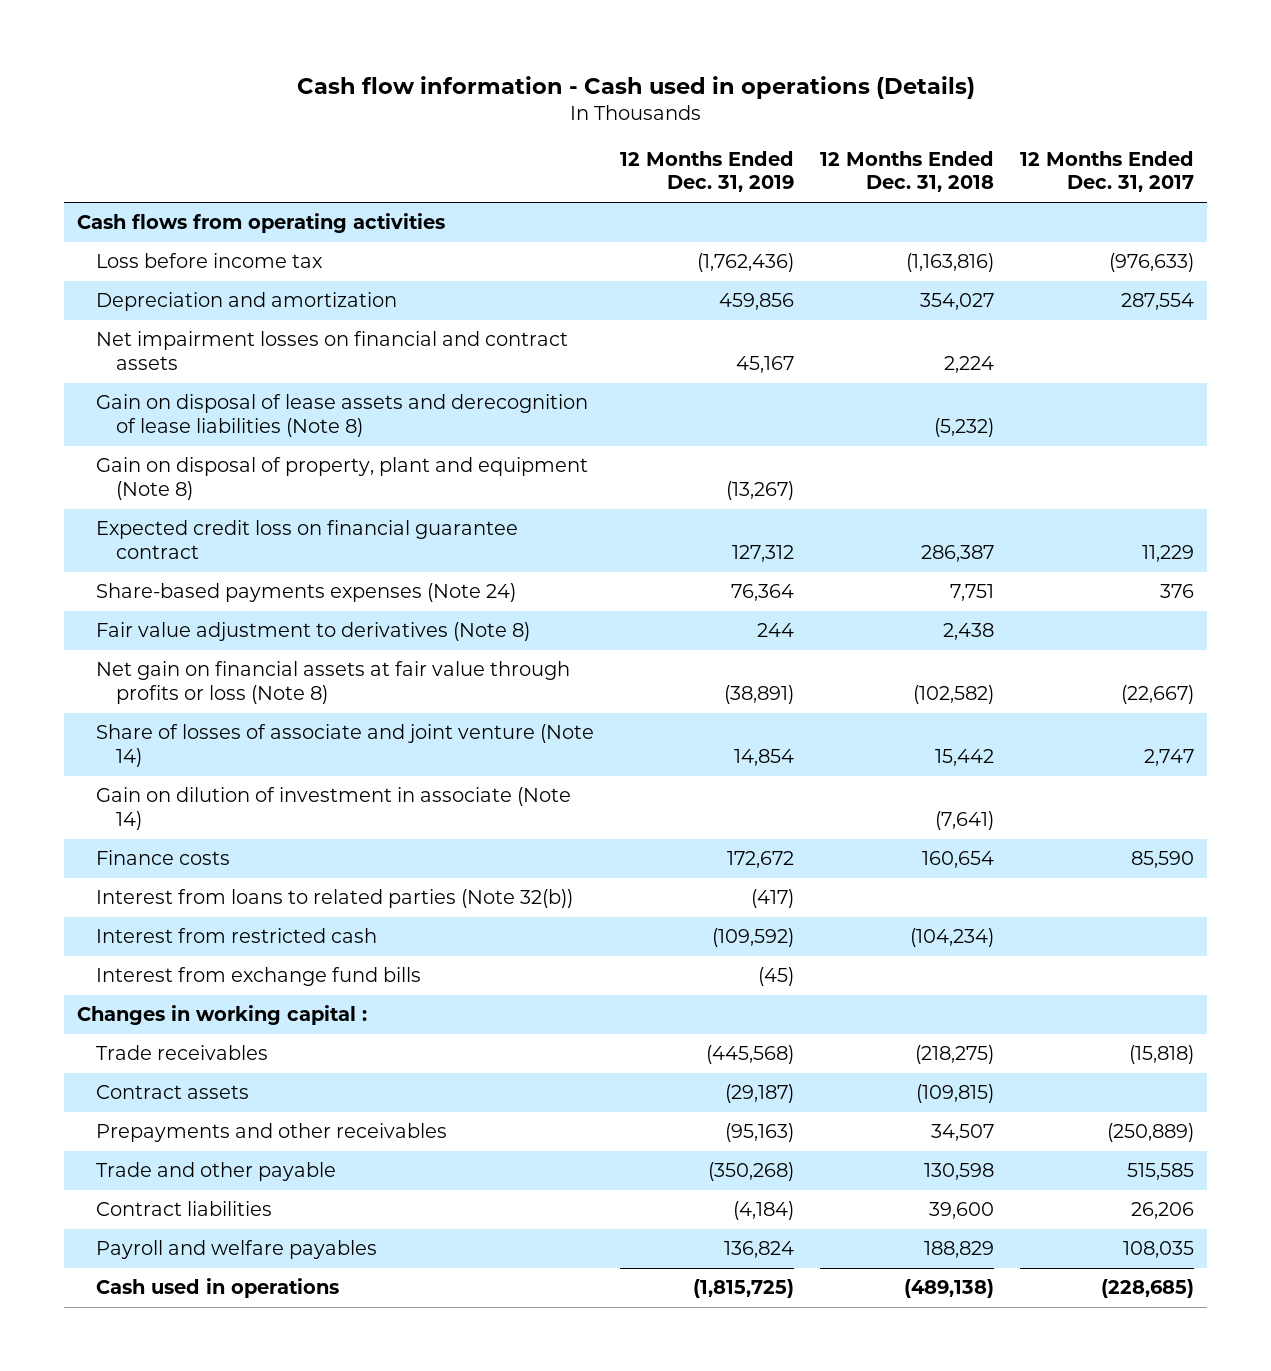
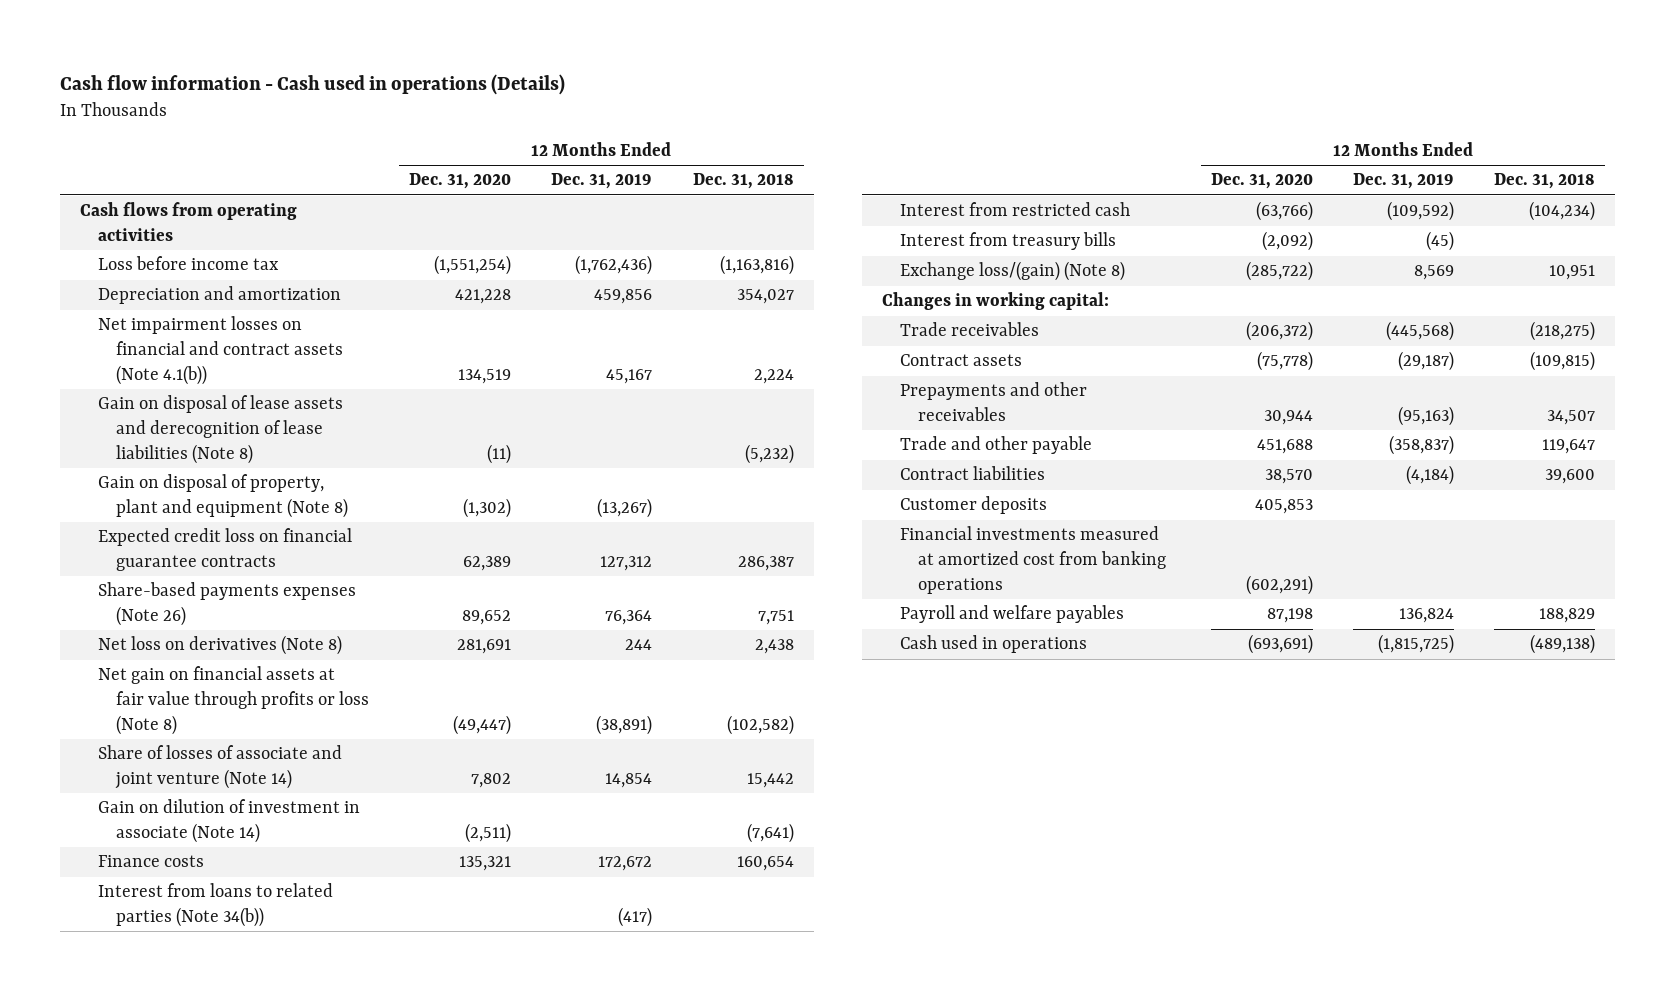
- | 12 Months Ended Dec. 31, 2019 | 12 Months Ended Dec. 31, 2018 | 12 Months Ended Dec. 31, 2017
+ | 12 Months Ended Dec. 31, 2020 | 12 Months Ended Dec. 31, 2019 | 12 Months Ended Dec. 31, 2018
- Net impairment losses on financial and contract assets | 45,167 | 2,224 |
+ Net impairment losses on financial and contract assets (Note 4.1(b)) | 134,519 | 45,167 | 2,224
- Expected credit loss on financial guarantee contract | 127,312 | 286,387 | 11,229
- Share-based payments expenses (Note 24) | 76,364 | 7,751 | 376
- Fair value adjustment to derivatives (Note 8) | 244 | 2,438 |
+ Expected credit loss on financial guarantee contracts | 62,389 | 127,312 | 286,387
+ Share-based payments expenses (Note 26) | 89,652 | 76,364 | 7,751
+ Net loss on derivatives (Note 8) | 281,691 | 244 | 2,438
- Interest from loans to related parties (Note 32(b)) | (417) | |
+ Interest from loans to related parties (Note 34(b)) | | (417) |
- Interest from exchange fund bills | (45) | |
- Changes in working capital :
+ Interest from treasury bills | (2,092) | (45) |
+ Exchange loss/(gain) (Note 8) | (285,722) | 8,569 | 10,951
+ Changes in working capital:
- Trade and other payable | (350,268) | 130,598 | 515,585
+ Trade and other payable | 451,688 | (358,837) | 119,647
+ Customer deposits | 405,853 | |
+ Financial investments measured at amortized cost from banking operations | (602,291) | |

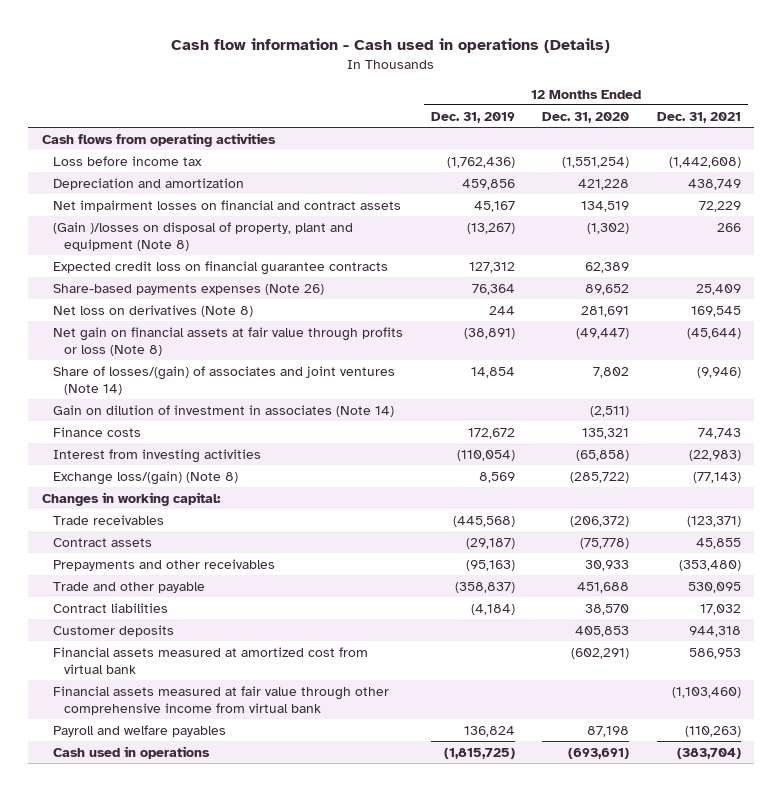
- | 12 Months Ended Dec. 31, 2020 | 12 Months Ended Dec. 31, 2019 | 12 Months Ended Dec. 31, 2018
+ | 12 Months Ended Dec. 31, 2019 | 12 Months Ended Dec. 31, 2020 | 12 Months Ended Dec. 31, 2021
- Net impairment losses on financial and contract assets (Note 4.1(b)) | 134,519 | 45,167 | 2,224
- Gain on disposal of lease assets and derecognition of lease liabilities (Note 8) | (11) | | (5,232)
- Gain on disposal of property, plant and equipment (Note 8) | (1,302) | (13,267) |
+ Net impairment losses on financial and contract assets | 45,167 | 134,519 | 72,229
+ (Gain )/losses on disposal of property, plant and equipment (Note 8) | (13,267) | (1,302) | 266
- Share of losses of associate and joint venture (Note 14) | 7,802 | 14,854 | 15,442
- Gain on dilution of investment in associate (Note 14) | (2,511) | | (7,641)
+ Share of losses/(gain) of associates and joint ventures (Note 14) | 14,854 | 7,802 | (9,946)
+ Gain on dilution of investment in associates (Note 14) | | (2,511) |
- Interest from loans to related parties (Note 34(b)) | | (417) |
- Interest from restricted cash | (63,766) | (109,592) | (104,234)
- Interest from treasury bills | (2,092) | (45) |
+ Interest from investing activities | (110,054) | (65,858) | (22,983)
- Prepayments and other receivables | 30,944 | (95,163) | 34,507
+ Prepayments and other receivables | (95,163) | 30,933 | (353,480)
- Financial investments measured at amortized cost from banking operations | (602,291) | |
+ Financial assets measured at amortized cost from virtual bank | | (602,291) | 586,953
+ Financial assets measured at fair value through other comprehensive income from virtual bank | | | (1,103,460)

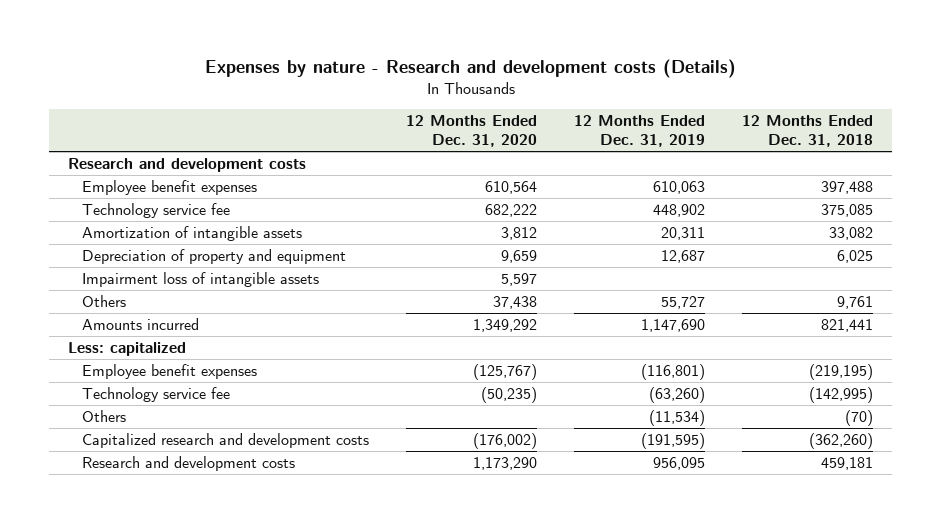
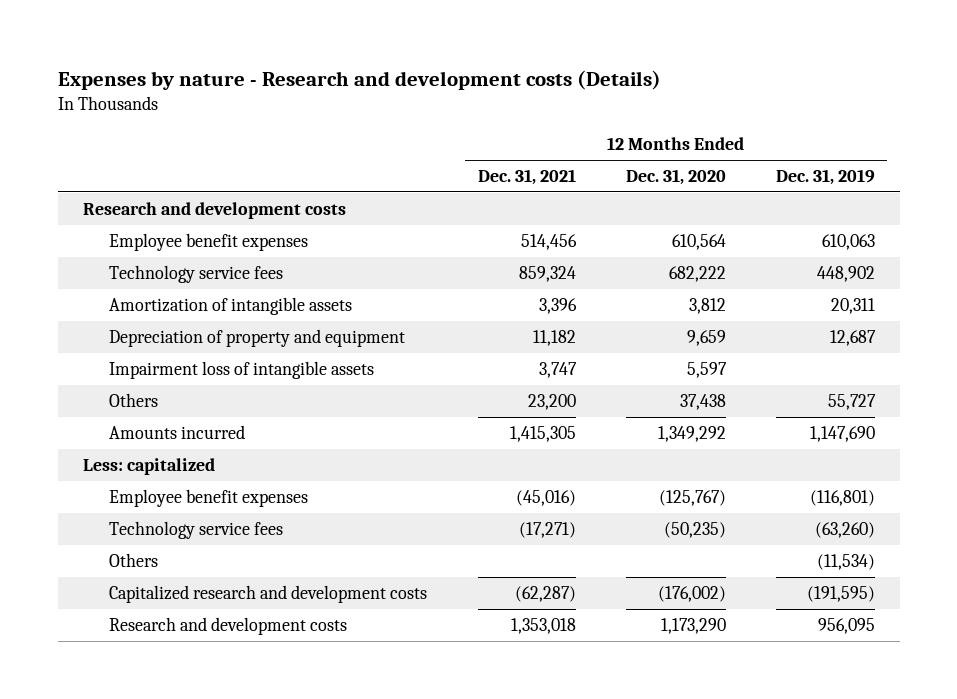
- | 12 Months Ended Dec. 31, 2020 | 12 Months Ended Dec. 31, 2019 | 12 Months Ended Dec. 31, 2018
+ | 12 Months Ended Dec. 31, 2021 | 12 Months Ended Dec. 31, 2020 | 12 Months Ended Dec. 31, 2019
- Technology service fee | 682,222 | 448,902 | 375,085
+ Technology service fees | 859,324 | 682,222 | 448,902
- Technology service fee | (50,235) | (63,260) | (142,995)
+ Technology service fees | (17,271) | (50,235) | (63,260)

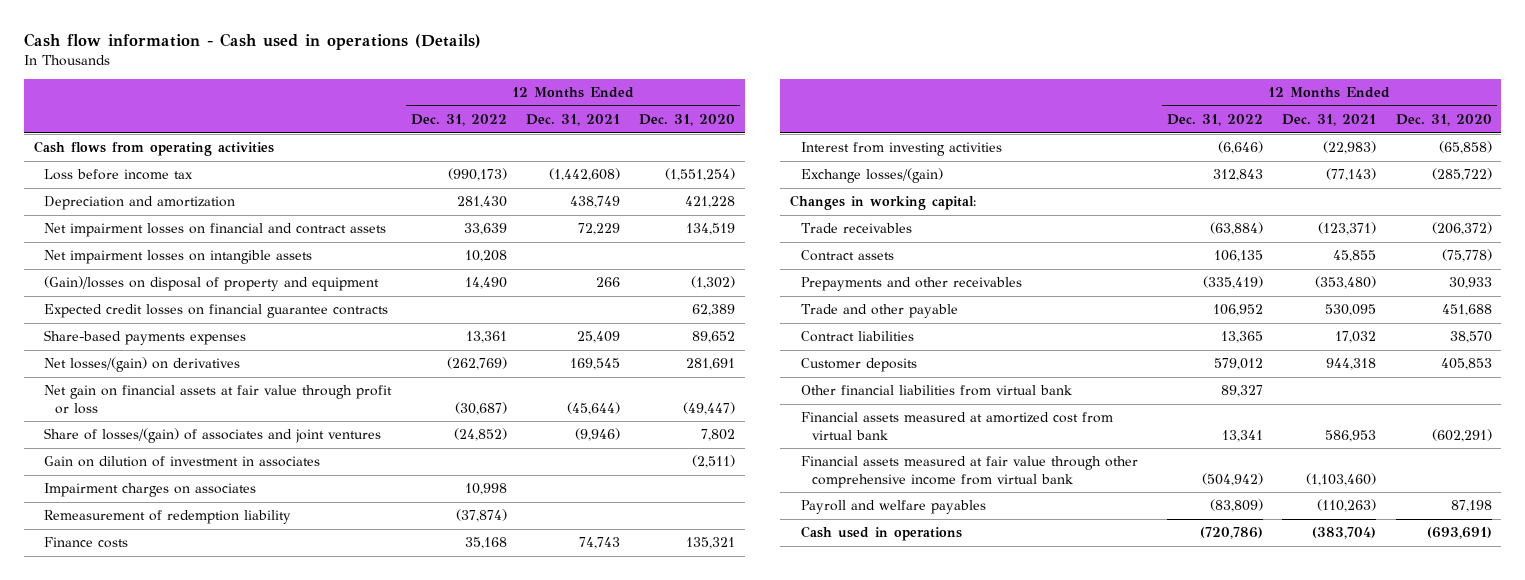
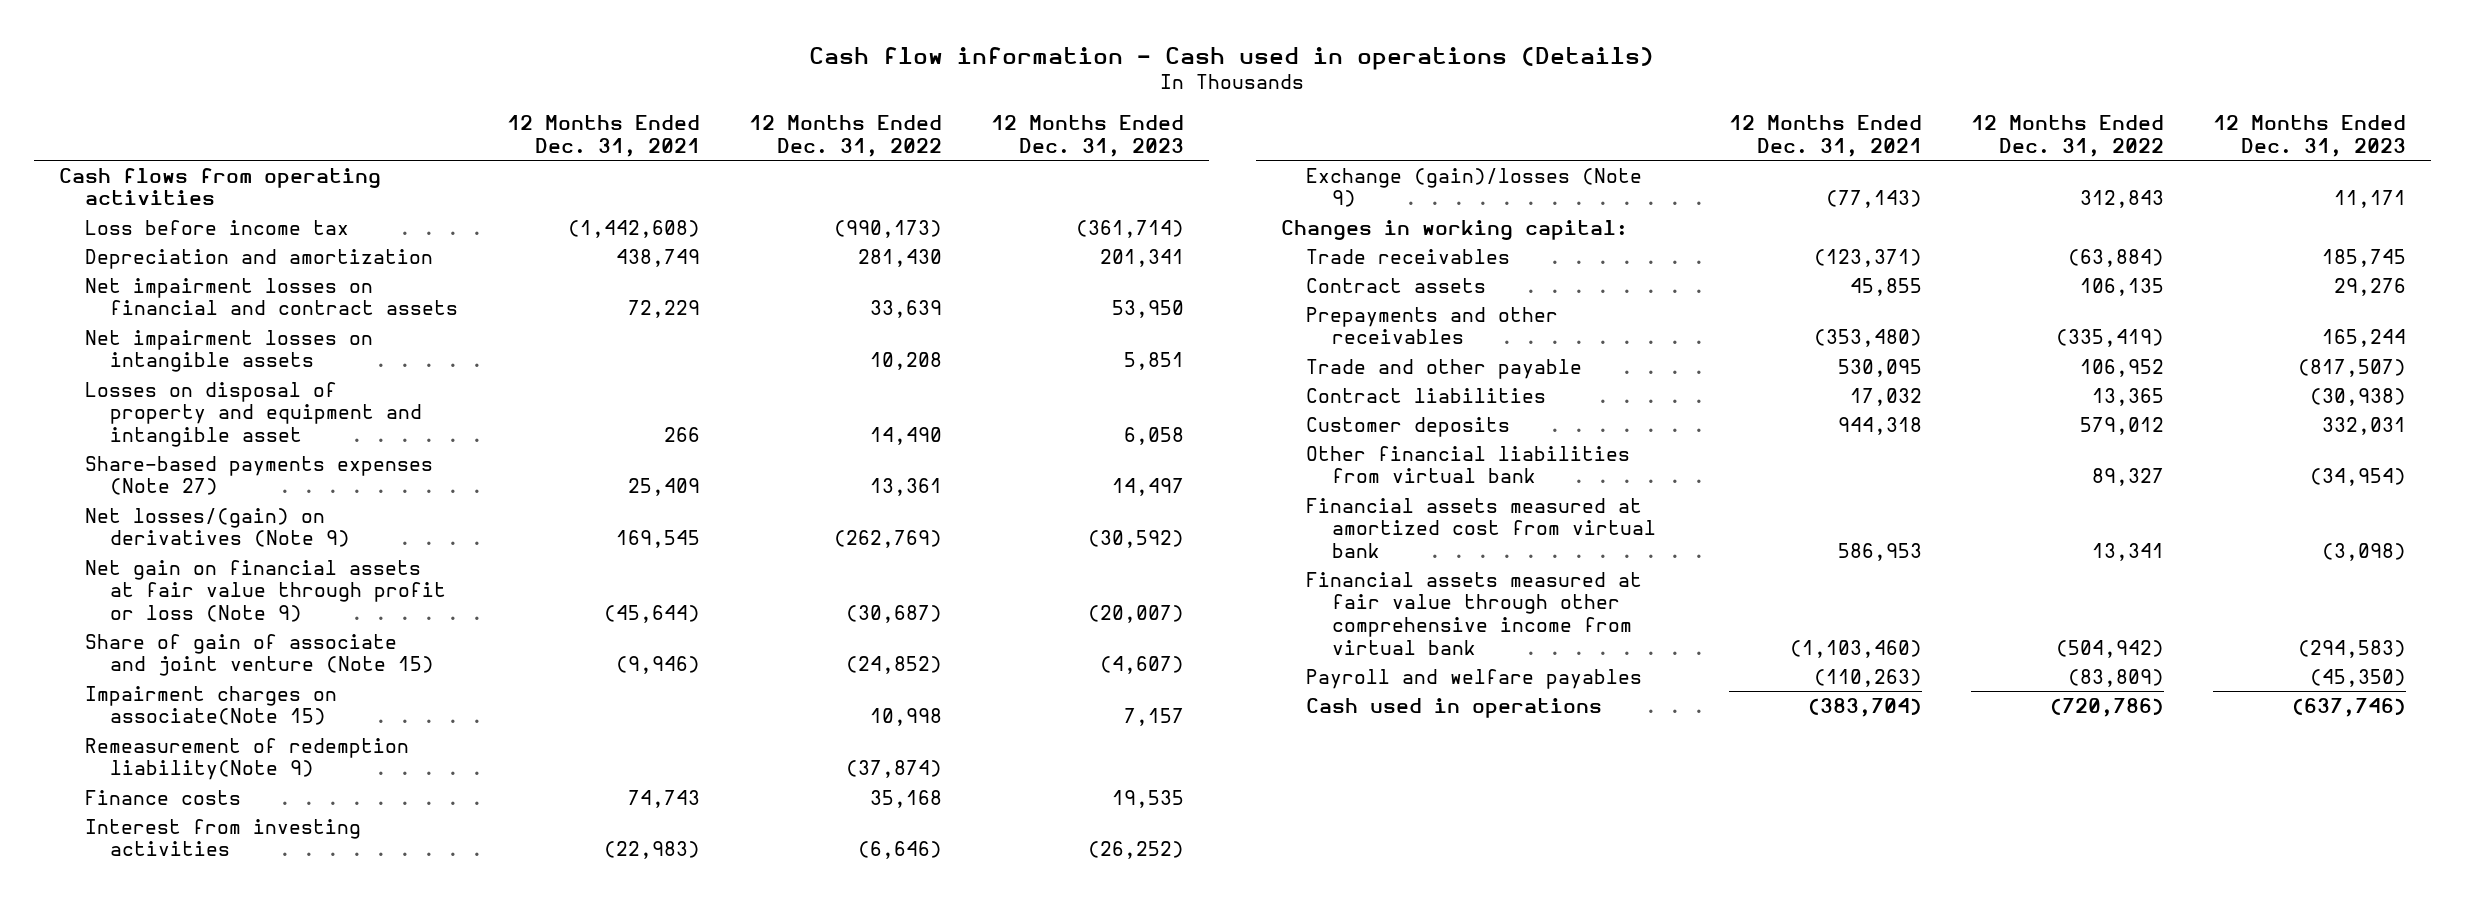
- | 12 Months Ended Dec. 31, 2022 | 12 Months Ended Dec. 31, 2021 | 12 Months Ended Dec. 31, 2020
+ | 12 Months Ended Dec. 31, 2021 | 12 Months Ended Dec. 31, 2022 | 12 Months Ended Dec. 31, 2023
- (Gain)/losses on disposal of property and equipment | 14,490 | 266 | (1,302)
- Expected credit losses on financial guarantee contracts | | | 62,389
- Share-based payments expenses | 13,361 | 25,409 | 89,652
- Net losses/(gain) on derivatives | (262,769) | 169,545 | 281,691
- Net gain on financial assets at fair value through profit or loss | (30,687) | (45,644) | (49,447)
- Share of losses/(gain) of associates and joint ventures | (24,852) | (9,946) | 7,802
- Gain on dilution of investment in associates | | | (2,511)
- Impairment charges on associates | 10,998 | |
- Remeasurement of redemption liability | (37,874) | |
+ Losses on disposal of property and equipment and intangible asset | 266 | 14,490 | 6,058
+ Share-based payments expenses (Note 27) | 25,409 | 13,361 | 14,497
+ Net losses/(gain) on derivatives (Note 9) | 169,545 | (262,769) | (30,592)
+ Net gain on financial assets at fair value through profit or loss (Note 9) | (45,644) | (30,687) | (20,007)
+ Share of gain of associate and joint venture (Note 15) | (9,946) | (24,852) | (4,607)
+ Impairment charges on associate(Note 15) | | 10,998 | 7,157
+ Remeasurement of redemption liability(Note 9) | | (37,874) |
- Exchange losses/(gain) | 312,843 | (77,143) | (285,722)
+ Exchange (gain)/losses (Note 9) | (77,143) | 312,843 | 11,171

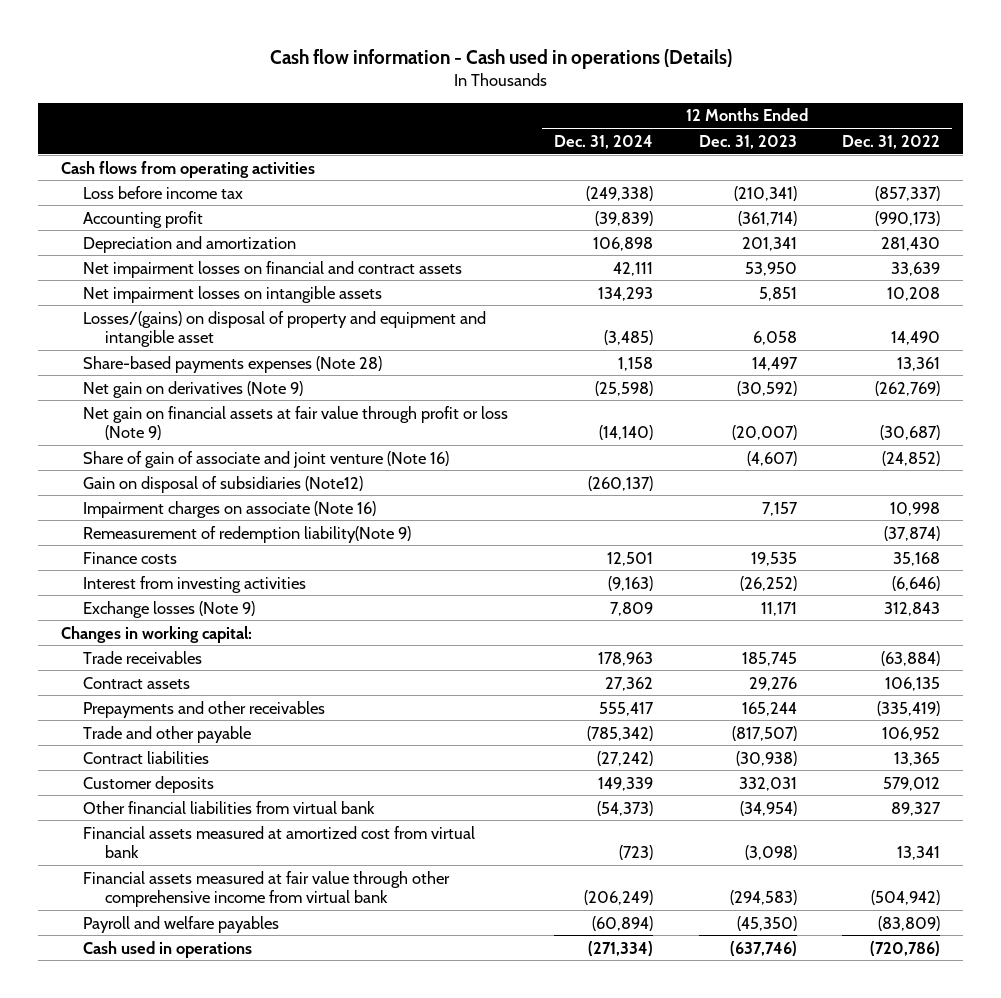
- | 12 Months Ended Dec. 31, 2021 | 12 Months Ended Dec. 31, 2022 | 12 Months Ended Dec. 31, 2023
+ | 12 Months Ended Dec. 31, 2024 | 12 Months Ended Dec. 31, 2023 | 12 Months Ended Dec. 31, 2022
- Loss before income tax | (1,442,608) | (990,173) | (361,714)
+ Loss before income tax | (249,338) | (210,341) | (857,337)
+ Accounting profit | (39,839) | (361,714) | (990,173)
- Losses on disposal of property and equipment and intangible asset | 266 | 14,490 | 6,058
- Share-based payments expenses (Note 27) | 25,409 | 13,361 | 14,497
- Net losses/(gain) on derivatives (Note 9) | 169,545 | (262,769) | (30,592)
+ Losses/(gains) on disposal of property and equipment and intangible asset | (3,485) | 6,058 | 14,490
+ Share-based payments expenses (Note 28) | 1,158 | 14,497 | 13,361
+ Net gain on derivatives (Note 9) | (25,598) | (30,592) | (262,769)
- Share of gain of associate and joint venture (Note 15) | (9,946) | (24,852) | (4,607)
- Impairment charges on associate(Note 15) | | 10,998 | 7,157
+ Share of gain of associate and joint venture (Note 16) | | (4,607) | (24,852)
+ Gain on disposal of subsidiaries (Note12) | (260,137) | |
+ Impairment charges on associate (Note 16) | | 7,157 | 10,998
- Exchange (gain)/losses (Note 9) | (77,143) | 312,843 | 11,171
+ Exchange losses (Note 9) | 7,809 | 11,171 | 312,843

